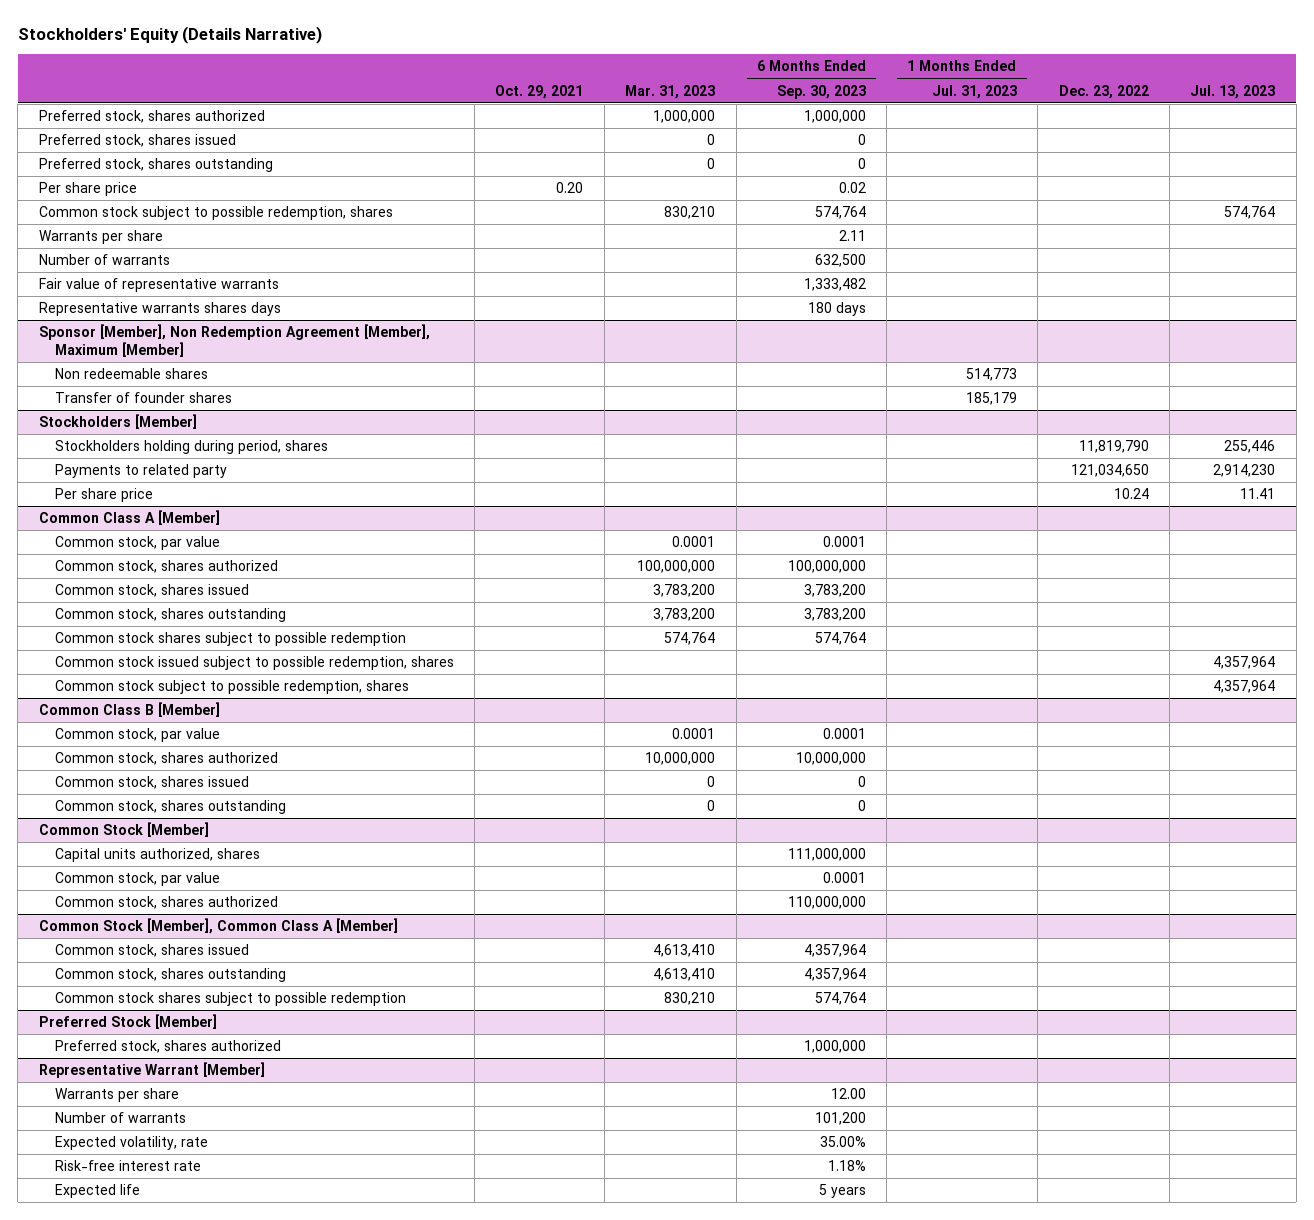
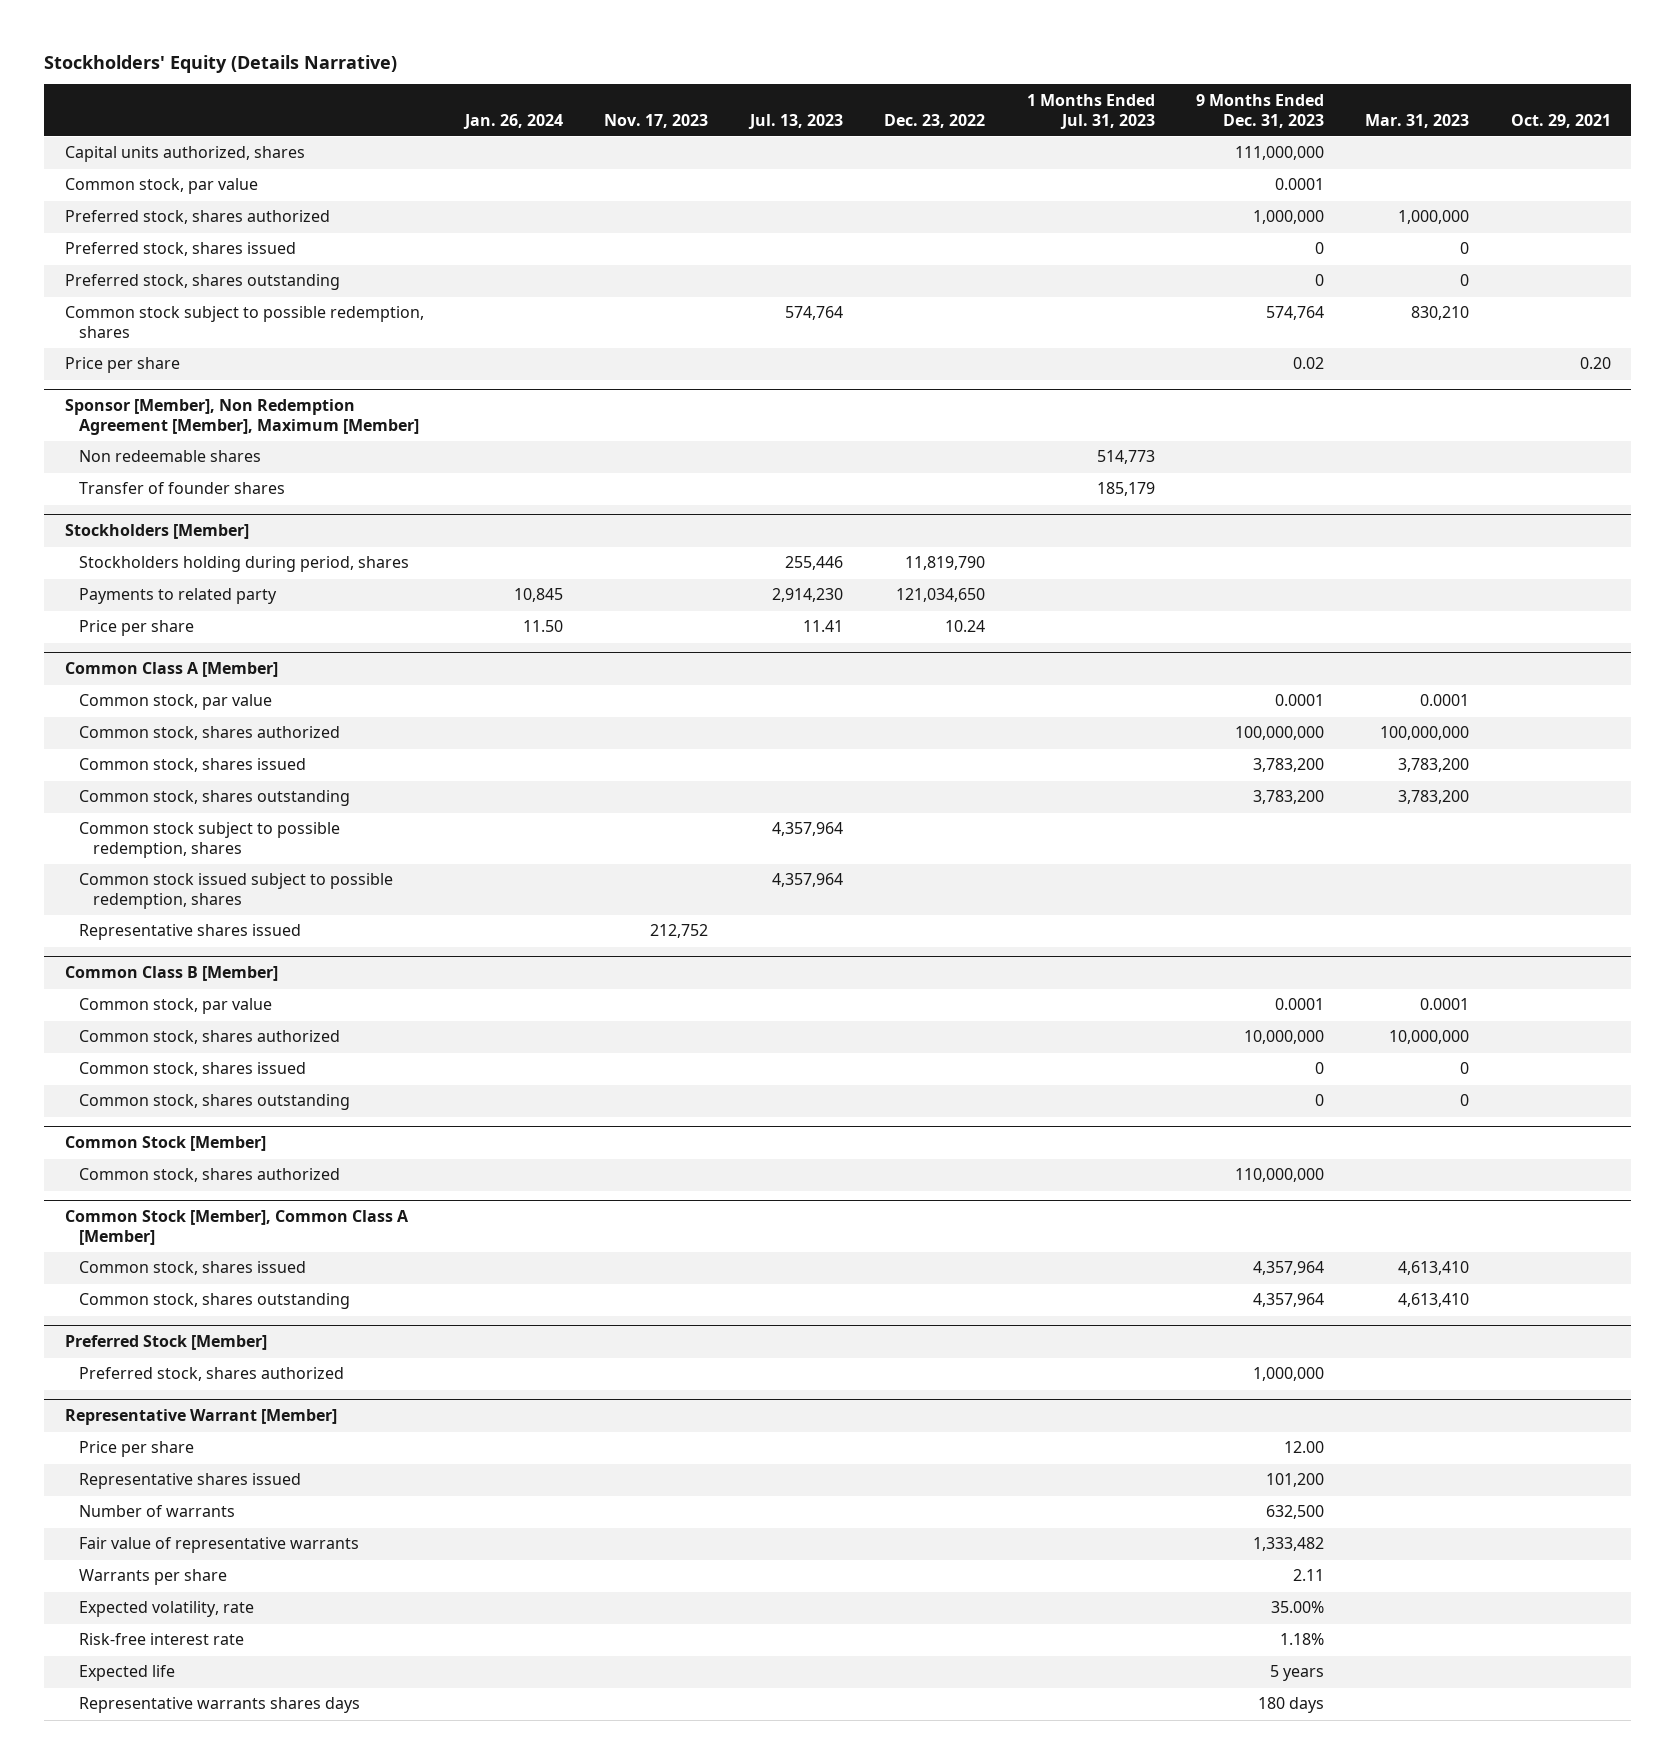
- | Oct. 29, 2021 | Mar. 31, 2023 | 6 Months Ended Sep. 30, 2023 | 1 Months Ended Jul. 31, 2023 | Dec. 23, 2022 | Jul. 13, 2023
+ | Jan. 26, 2024 | Nov. 17, 2023 | Jul. 13, 2023 | Dec. 23, 2022 | 1 Months Ended Jul. 31, 2023 | 9 Months Ended Dec. 31, 2023 | Mar. 31, 2023 | Oct. 29, 2021
+ Capital units authorized, shares | | | | | | 111,000,000 | |
+ Common stock, par value | | | | | | 0.0001 | |
- Per share price | 0.20 | | 0.02 | | |
- Warrants per share | | | 2.11 | | |
- Number of warrants | | | 632,500 | | |
- Fair value of representative warrants | | | 1,333,482 | | |
- Representative warrants shares days | | | 180 days | | |
+ Price per share | | | | | | 0.02 | | 0.20
@ Stockholders [Member]
- Per share price | | | | | 10.24 | 11.41
+ Price per share | 11.50 | | 11.41 | 10.24 | | | |
@ Common Class A [Member]
- Common stock shares subject to possible redemption | | 574,764 | 574,764 | | |
moved down: Common stock issued subject to possible redemption, shares | | | 4,357,964 | | | | |
+ Representative shares issued | | 212,752 | | | | | |
@ Common Stock [Member]
- Capital units authorized, shares | | | 111,000,000 | | |
- Common stock, par value | | | 0.0001 | | |
@ Common Stock [Member], Common Class A [Member]
- Common stock shares subject to possible redemption | | 830,210 | 574,764 | | |
@ Representative Warrant [Member]
+ Price per share | | | | | | 12.00 | |
+ Representative shares issued | | | | | | 101,200 | |
+ Fair value of representative warrants | | | | | | 1,333,482 | |
moved down: Warrants per share | | | | | | 2.11 | |
+ Representative warrants shares days | | | | | | 180 days | |

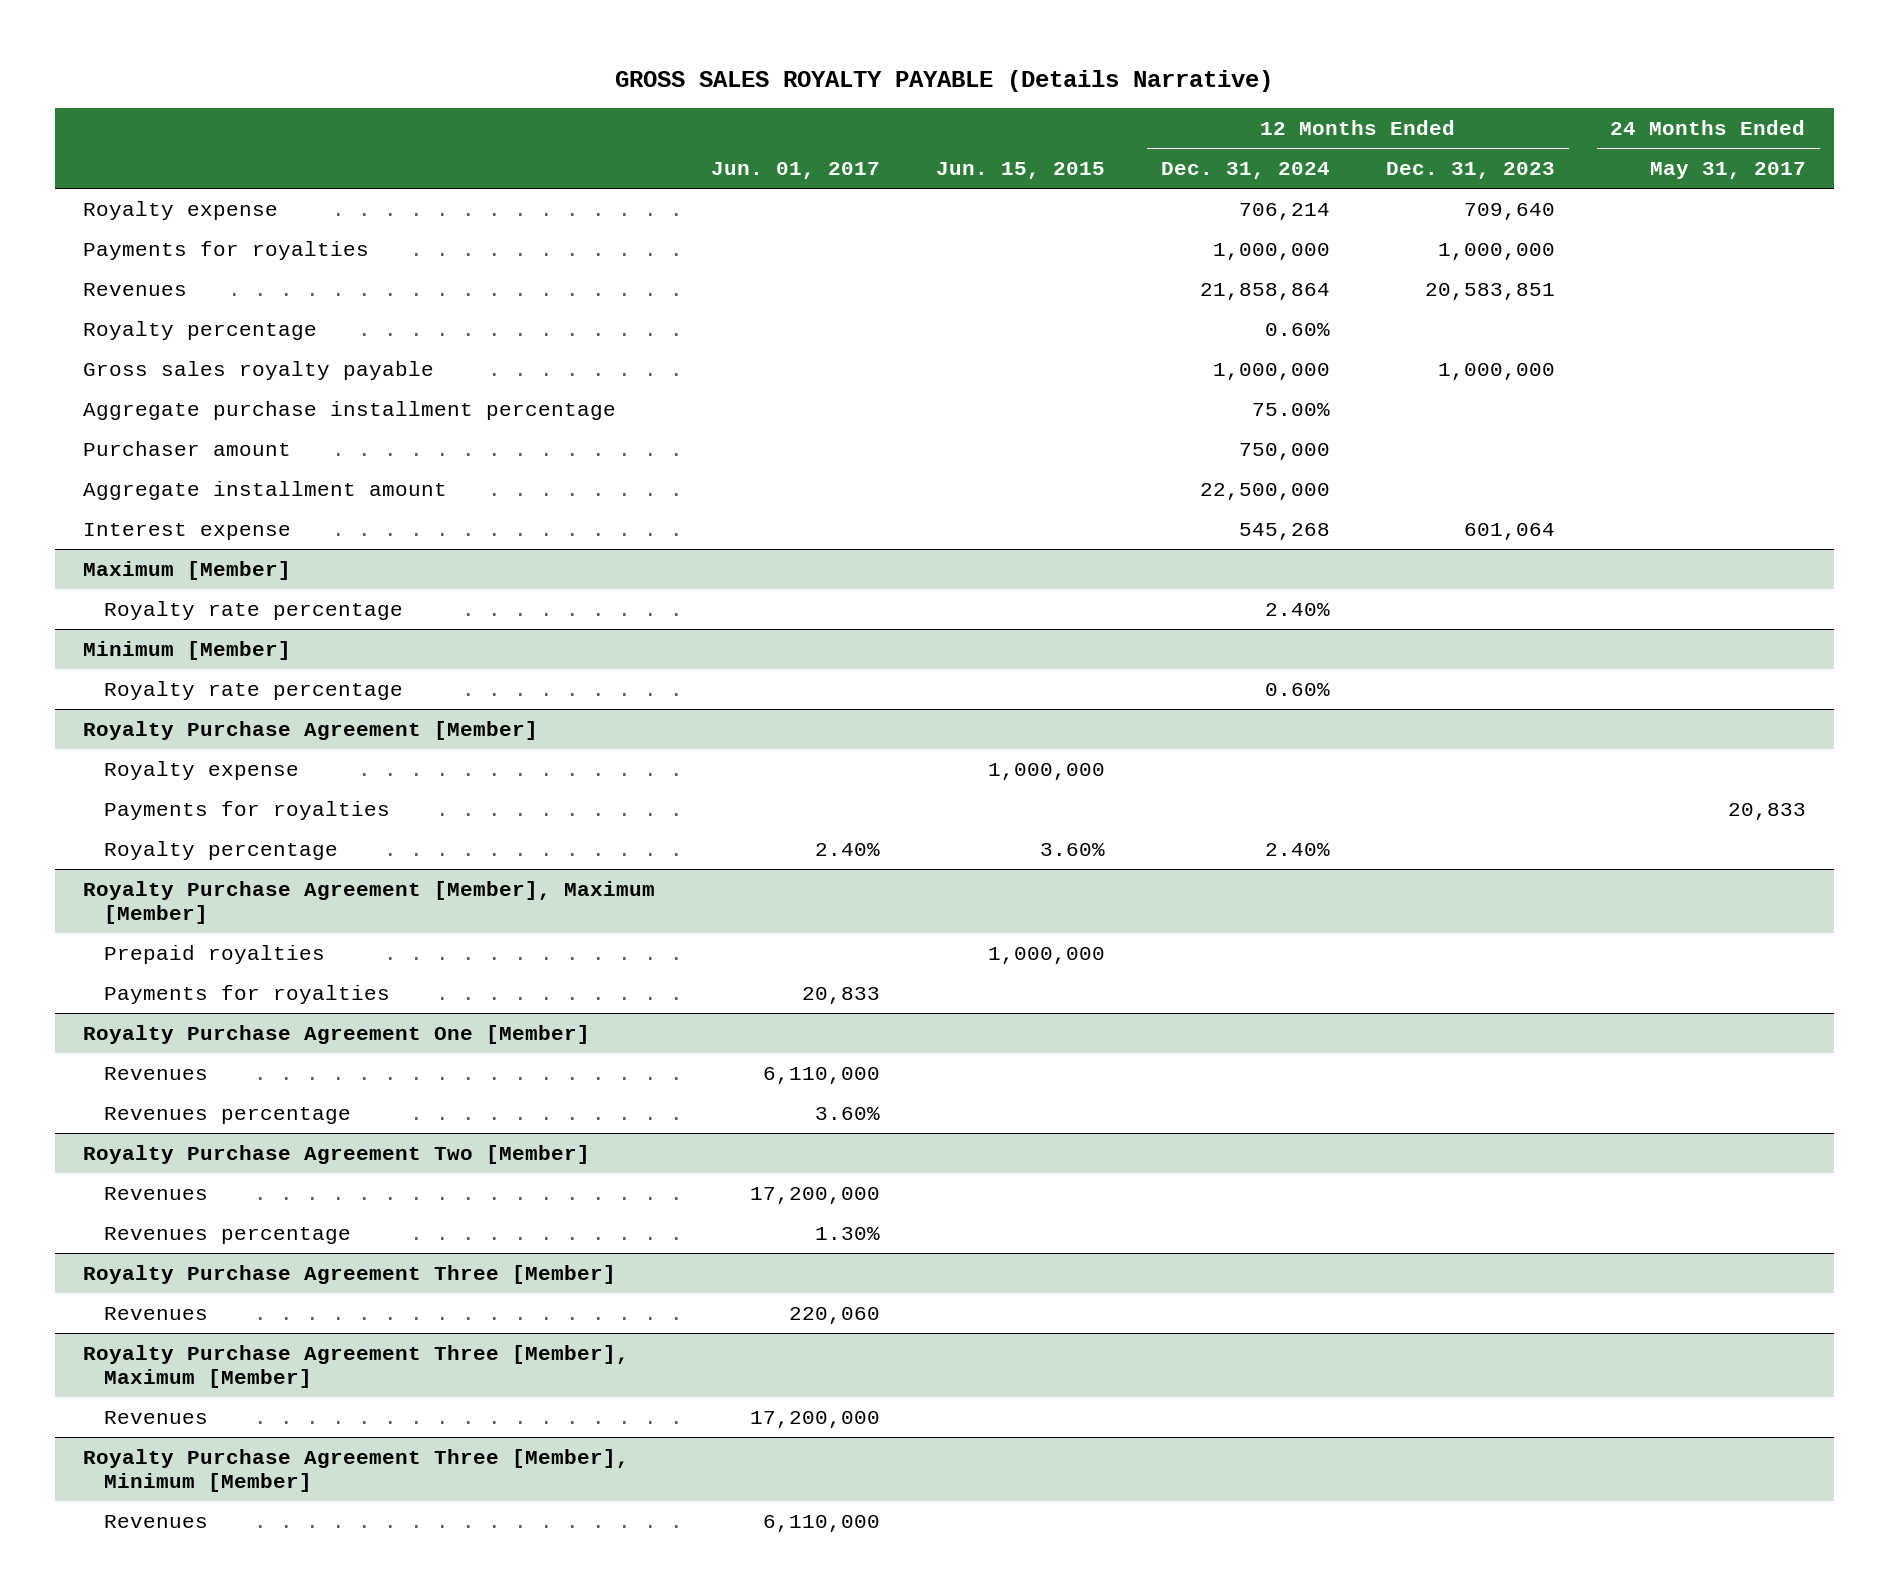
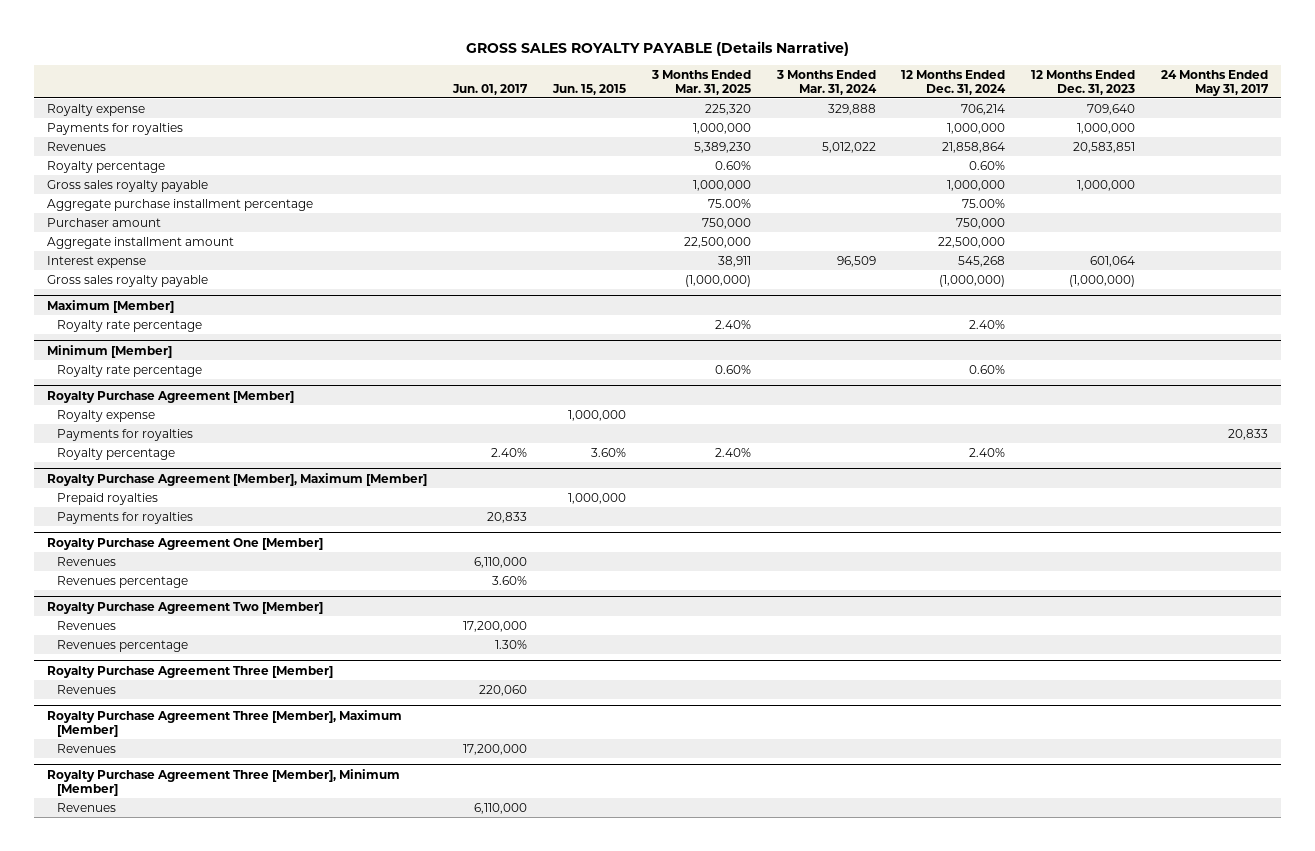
- | Jun. 01, 2017 | Jun. 15, 2015 | 12 Months Ended Dec. 31, 2024 | 12 Months Ended Dec. 31, 2023 | 24 Months Ended May 31, 2017
+ | Jun. 01, 2017 | Jun. 15, 2015 | 3 Months Ended Mar. 31, 2025 | 3 Months Ended Mar. 31, 2024 | 12 Months Ended Dec. 31, 2024 | 12 Months Ended Dec. 31, 2023 | 24 Months Ended May 31, 2017
+ Gross sales royalty payable | | | (1,000,000) | | (1,000,000) | (1,000,000) |

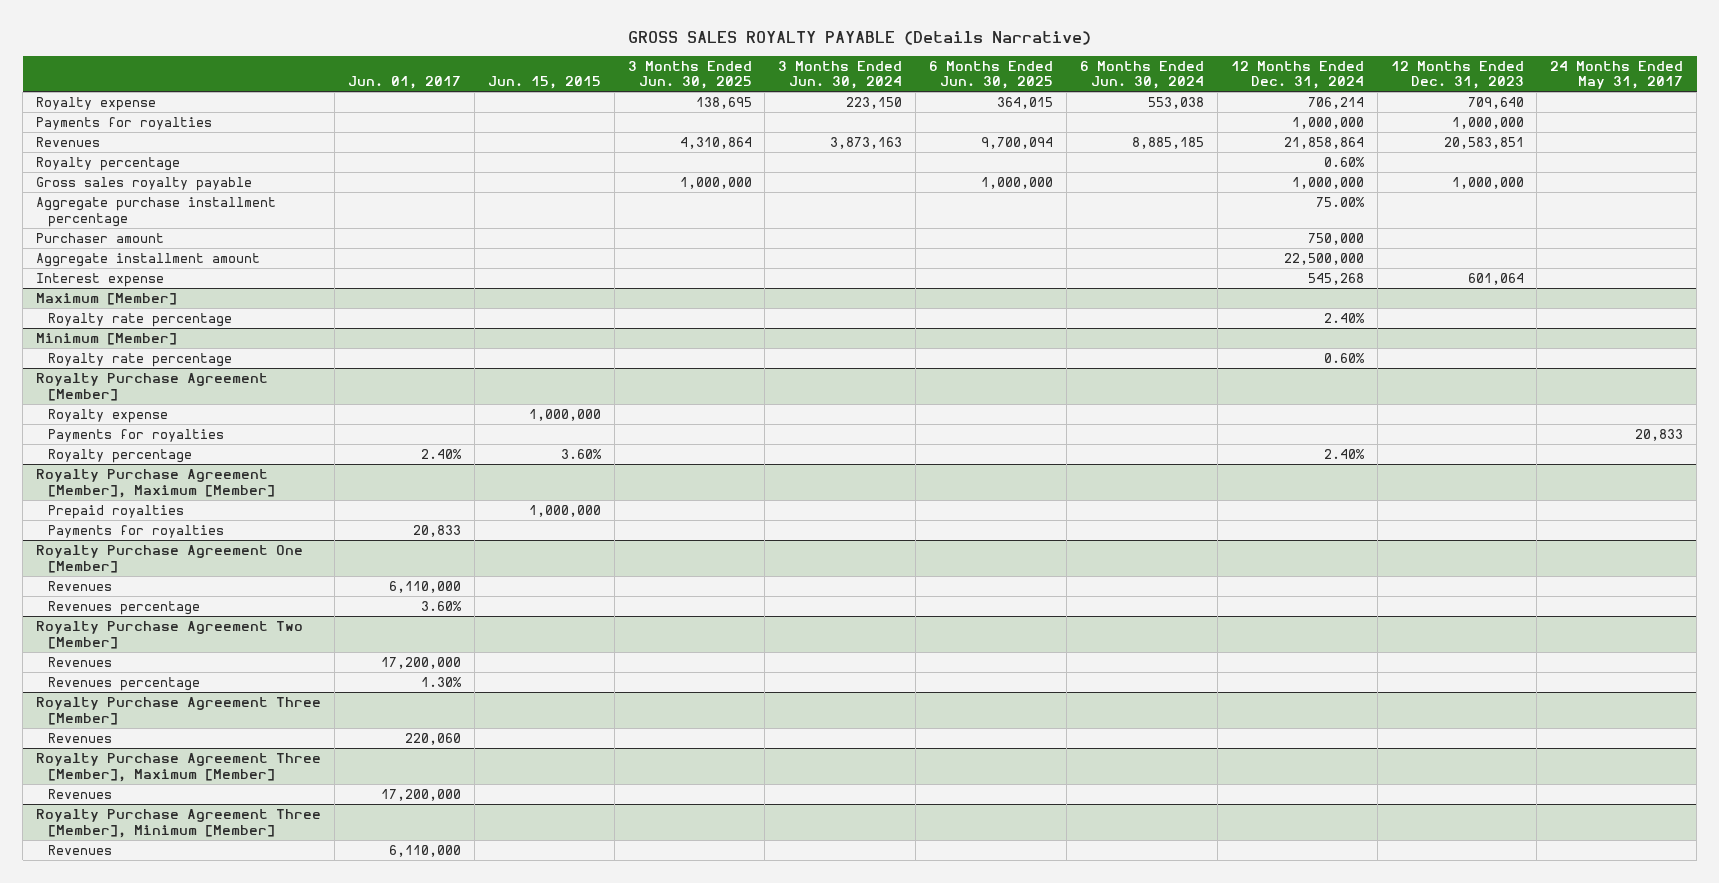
- | Jun. 01, 2017 | Jun. 15, 2015 | 3 Months Ended Mar. 31, 2025 | 3 Months Ended Mar. 31, 2024 | 12 Months Ended Dec. 31, 2024 | 12 Months Ended Dec. 31, 2023 | 24 Months Ended May 31, 2017
+ | Jun. 01, 2017 | Jun. 15, 2015 | 3 Months Ended Jun. 30, 2025 | 3 Months Ended Jun. 30, 2024 | 6 Months Ended Jun. 30, 2025 | 6 Months Ended Jun. 30, 2024 | 12 Months Ended Dec. 31, 2024 | 12 Months Ended Dec. 31, 2023 | 24 Months Ended May 31, 2017
- Gross sales royalty payable | | | (1,000,000) | | (1,000,000) | (1,000,000) |

